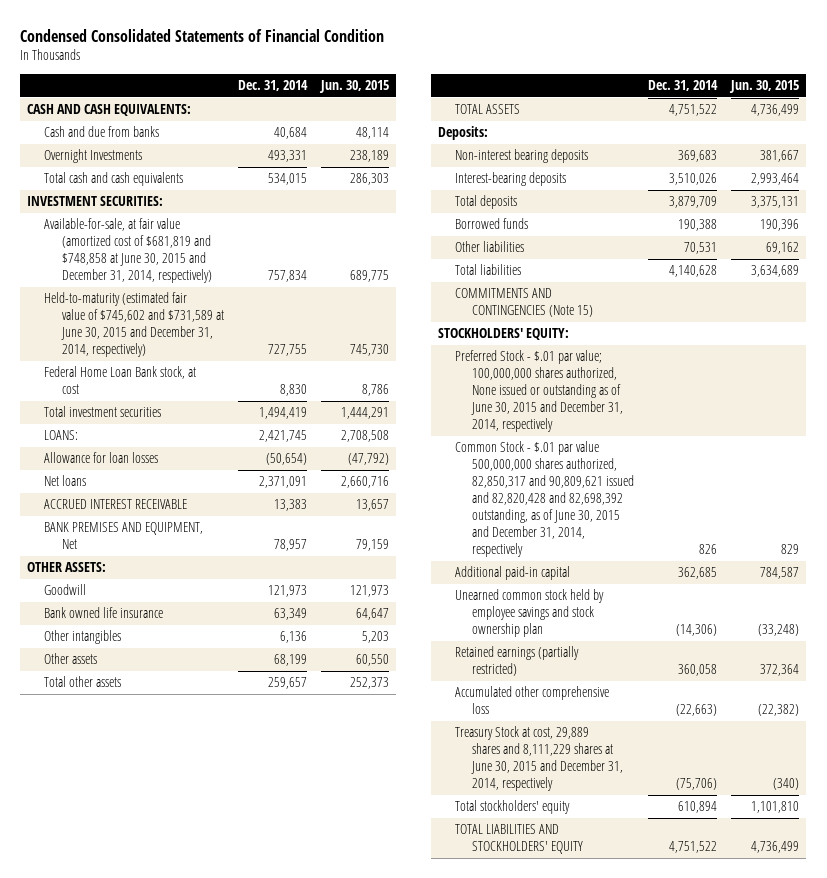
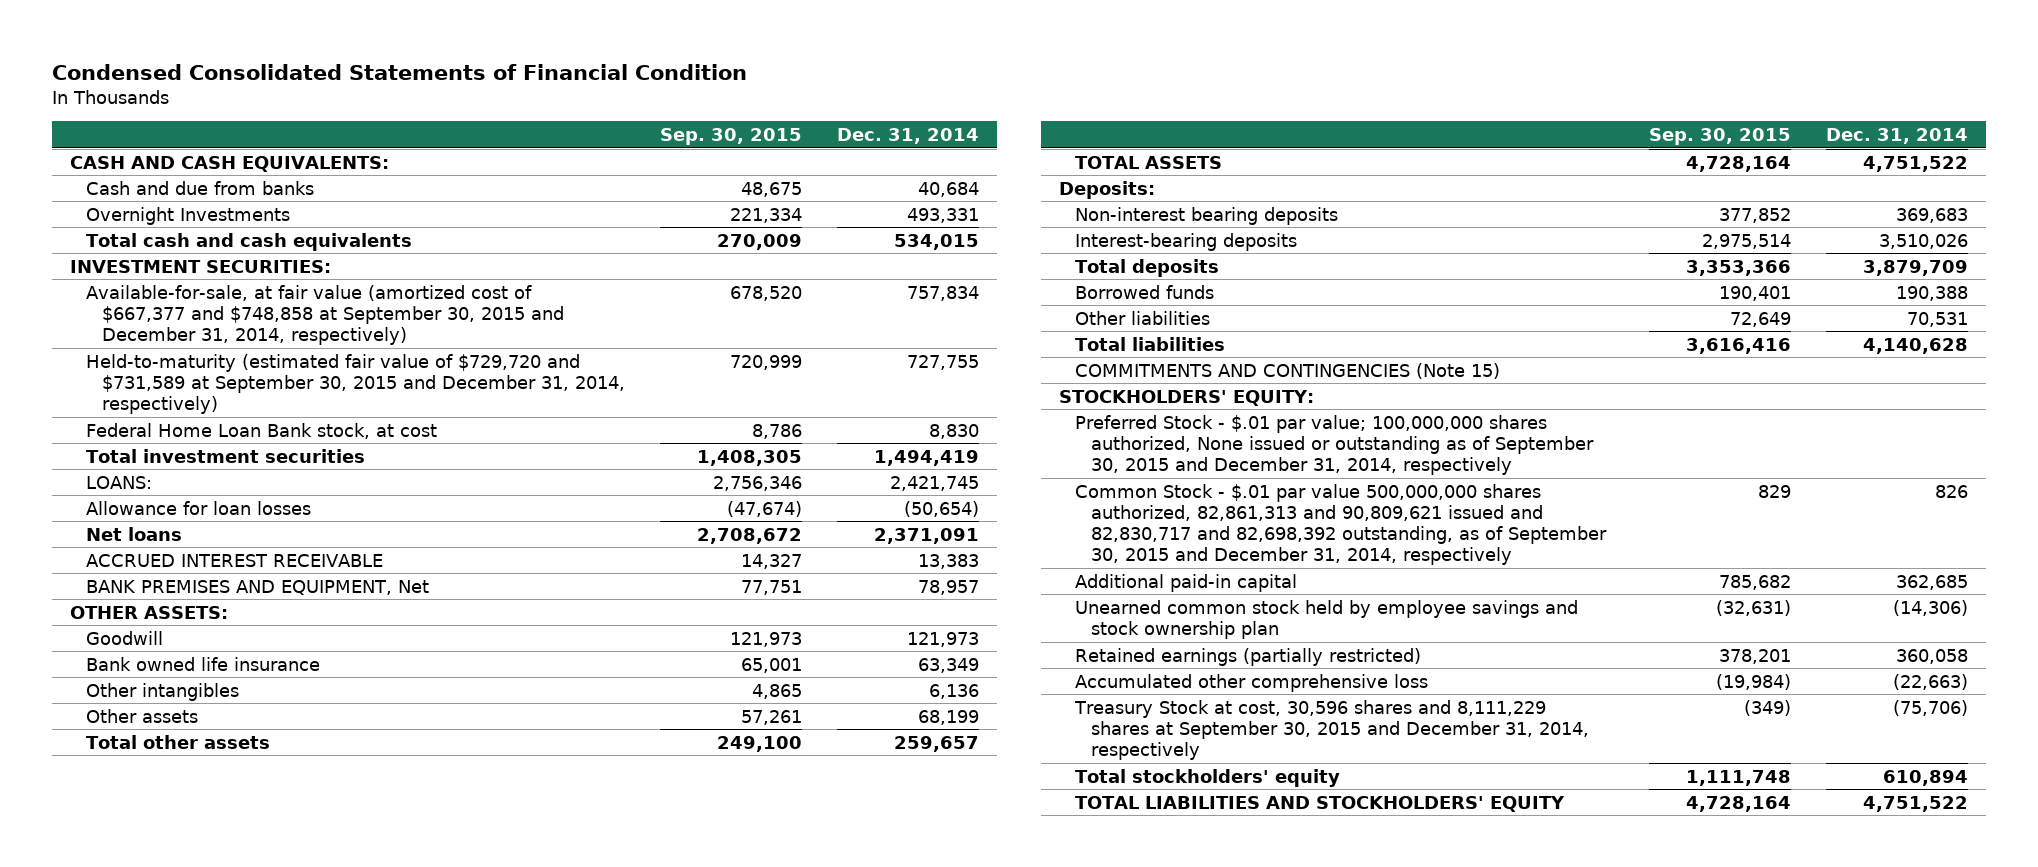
- | Dec. 31, 2014 | Jun. 30, 2015
+ | Sep. 30, 2015 | Dec. 31, 2014
- Available-for-sale, at fair value (amortized cost of $681,819 and $748,858 at June 30, 2015 and December 31, 2014, respectively) | 757,834 | 689,775
- Held-to-maturity (estimated fair value of $745,602 and $731,589 at June 30, 2015 and December 31, 2014, respectively) | 727,755 | 745,730
+ Available-for-sale, at fair value (amortized cost of $667,377 and $748,858 at September 30, 2015 and December 31, 2014, respectively) | 678,520 | 757,834
+ Held-to-maturity (estimated fair value of $729,720 and $731,589 at September 30, 2015 and December 31, 2014, respectively) | 720,999 | 727,755
- Preferred Stock - $.01 par value; 100,000,000 shares authorized, None issued or outstanding as of June 30, 2015 and December 31, 2014, respectively
- Common Stock - $.01 par value 500,000,000 shares authorized, 82,850,317 and 90,809,621 issued and 82,820,428 and 82,698,392 outstanding, as of June 30, 2015 and December 31, 2014, respectively | 826 | 829
+ Preferred Stock - $.01 par value; 100,000,000 shares authorized, None issued or outstanding as of September 30, 2015 and December 31, 2014, respectively
+ Common Stock - $.01 par value 500,000,000 shares authorized, 82,861,313 and 90,809,621 issued and 82,830,717 and 82,698,392 outstanding, as of September 30, 2015 and December 31, 2014, respectively | 829 | 826
- Treasury Stock at cost, 29,889 shares and 8,111,229 shares at June 30, 2015 and December 31, 2014, respectively | (75,706) | (340)
+ Treasury Stock at cost, 30,596 shares and 8,111,229 shares at September 30, 2015 and December 31, 2014, respectively | (349) | (75,706)

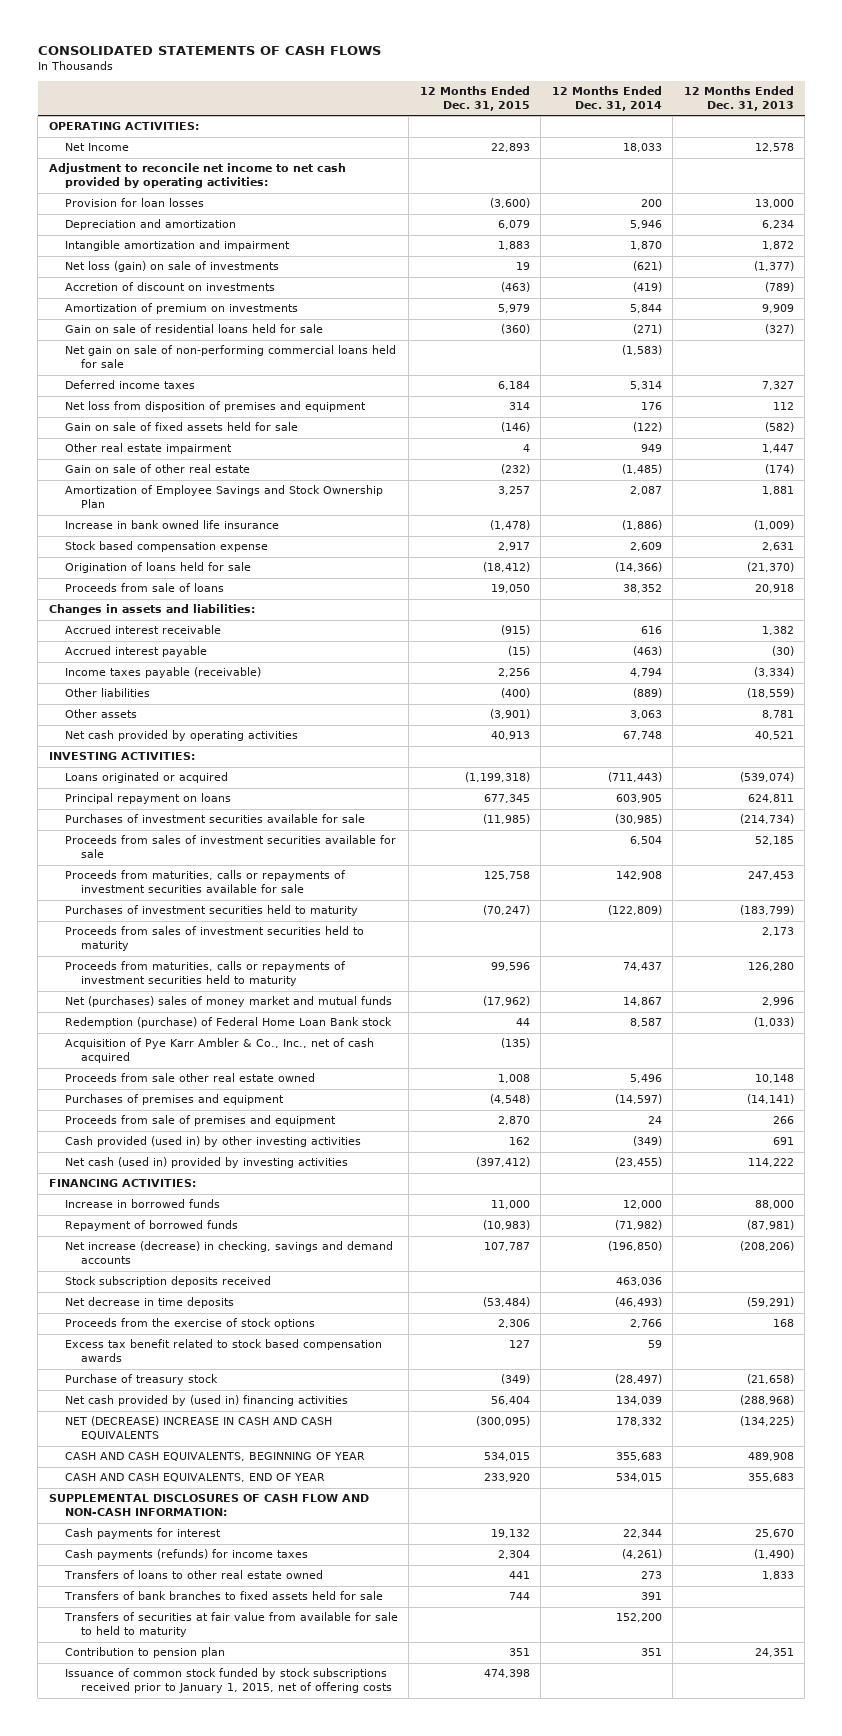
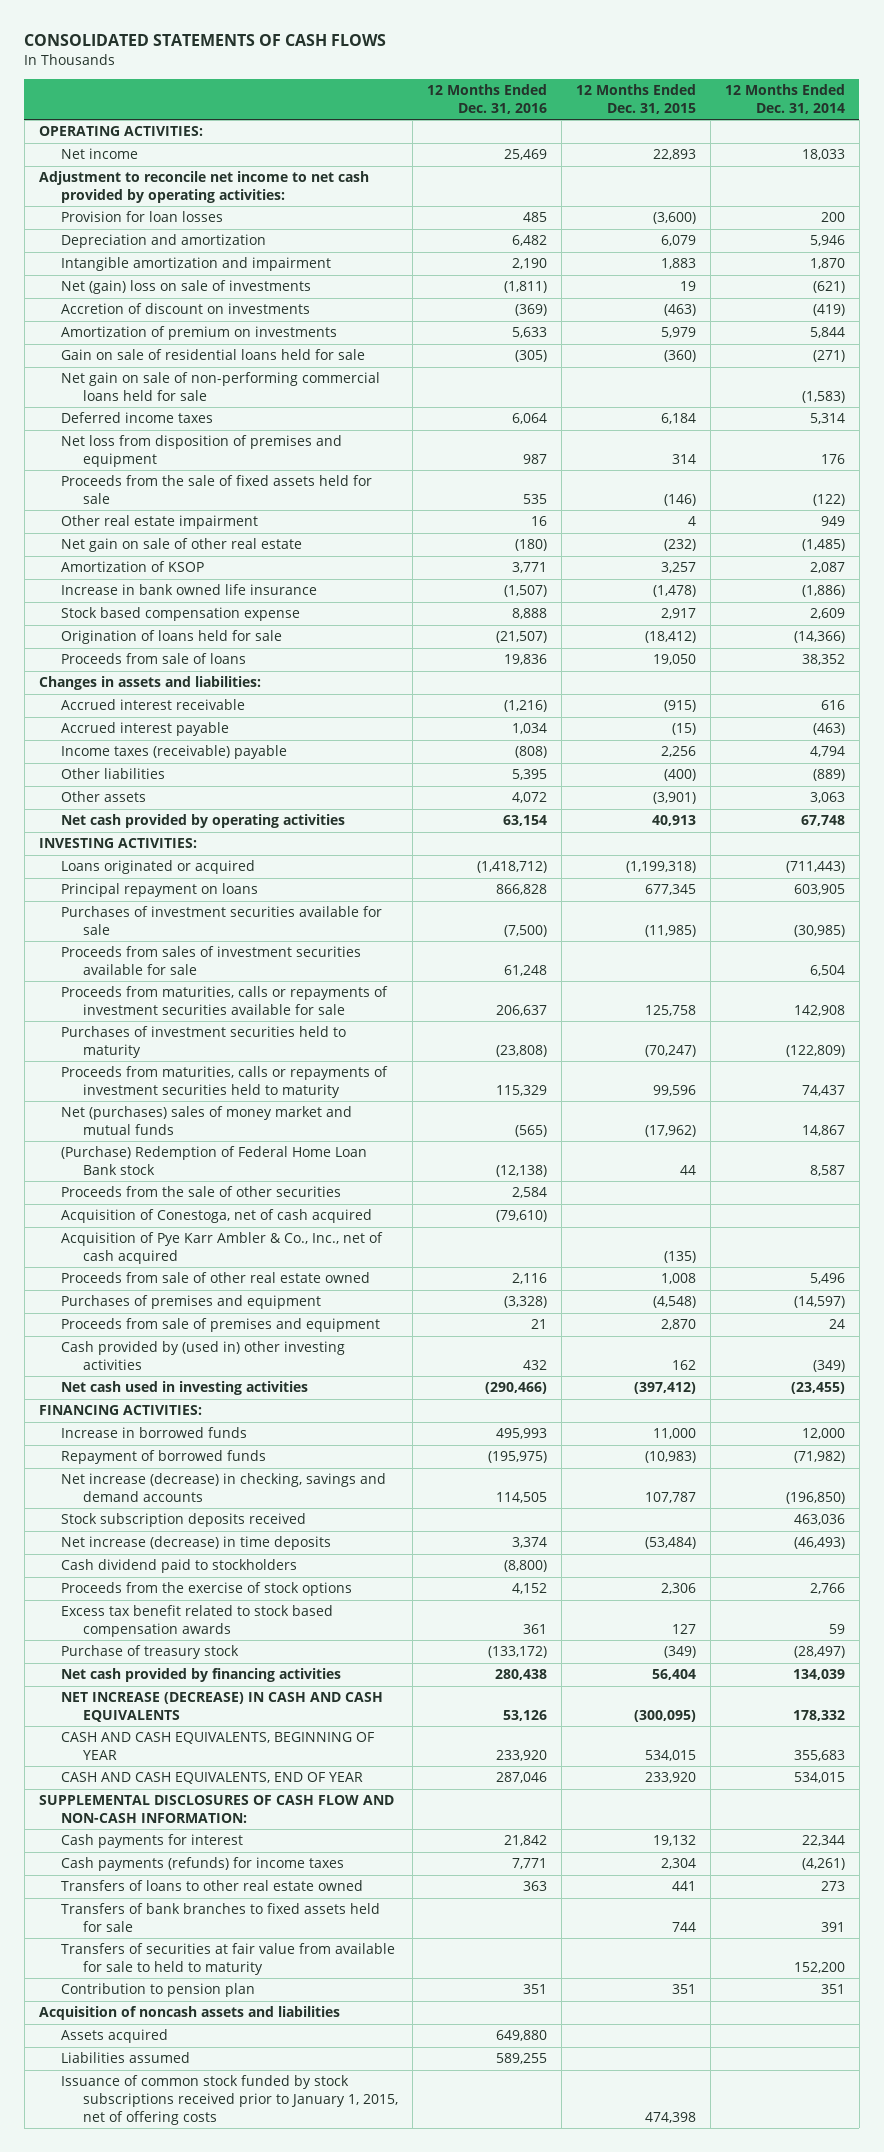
- | 12 Months Ended Dec. 31, 2015 | 12 Months Ended Dec. 31, 2014 | 12 Months Ended Dec. 31, 2013
+ | 12 Months Ended Dec. 31, 2016 | 12 Months Ended Dec. 31, 2015 | 12 Months Ended Dec. 31, 2014
- Net Income | 22,893 | 18,033 | 12,578
+ Net income | 25,469 | 22,893 | 18,033
- Net loss (gain) on sale of investments | 19 | (621) | (1,377)
+ Net (gain) loss on sale of investments | (1,811) | 19 | (621)
- Gain on sale of fixed assets held for sale | (146) | (122) | (582)
+ Proceeds from the sale of fixed assets held for sale | 535 | (146) | (122)
- Gain on sale of other real estate | (232) | (1,485) | (174)
- Amortization of Employee Savings and Stock Ownership Plan | 3,257 | 2,087 | 1,881
+ Net gain on sale of other real estate | (180) | (232) | (1,485)
+ Amortization of KSOP | 3,771 | 3,257 | 2,087
- Income taxes payable (receivable) | 2,256 | 4,794 | (3,334)
+ Income taxes (receivable) payable | (808) | 2,256 | 4,794
- Proceeds from sales of investment securities held to maturity | | | 2,173
- Redemption (purchase) of Federal Home Loan Bank stock | 44 | 8,587 | (1,033)
+ (Purchase) Redemption of Federal Home Loan Bank stock | (12,138) | 44 | 8,587
+ Proceeds from the sale of other securities | 2,584 | |
+ Acquisition of Conestoga, net of cash acquired | (79,610) | |
- Proceeds from sale other real estate owned | 1,008 | 5,496 | 10,148
+ Proceeds from sale of other real estate owned | 2,116 | 1,008 | 5,496
- Cash provided (used in) by other investing activities | 162 | (349) | 691
- Net cash (used in) provided by investing activities | (397,412) | (23,455) | 114,222
+ Cash provided by (used in) other investing activities | 432 | 162 | (349)
+ Net cash used in investing activities | (290,466) | (397,412) | (23,455)
- Net decrease in time deposits | (53,484) | (46,493) | (59,291)
+ Net increase (decrease) in time deposits | 3,374 | (53,484) | (46,493)
+ Cash dividend paid to stockholders | (8,800) | |
- Net cash provided by (used in) financing activities | 56,404 | 134,039 | (288,968)
- NET (DECREASE) INCREASE IN CASH AND CASH EQUIVALENTS | (300,095) | 178,332 | (134,225)
+ Net cash provided by financing activities | 280,438 | 56,404 | 134,039
+ NET INCREASE (DECREASE) IN CASH AND CASH EQUIVALENTS | 53,126 | (300,095) | 178,332
+ Acquisition of noncash assets and liabilities
+ Assets acquired | 649,880 | |
+ Liabilities assumed | 589,255 | |

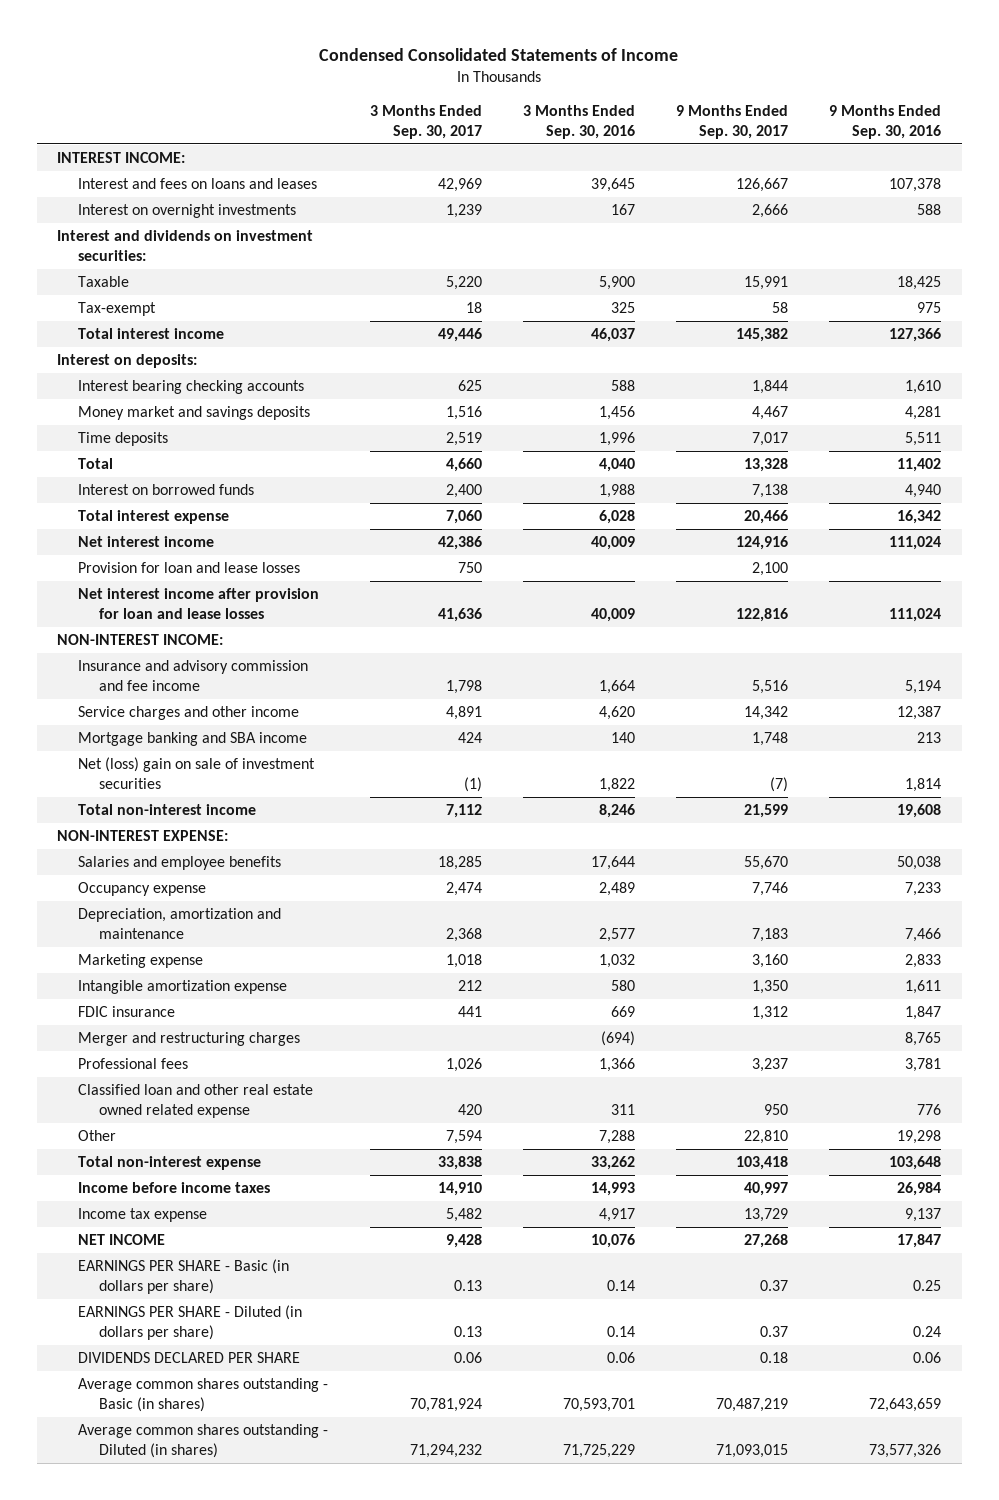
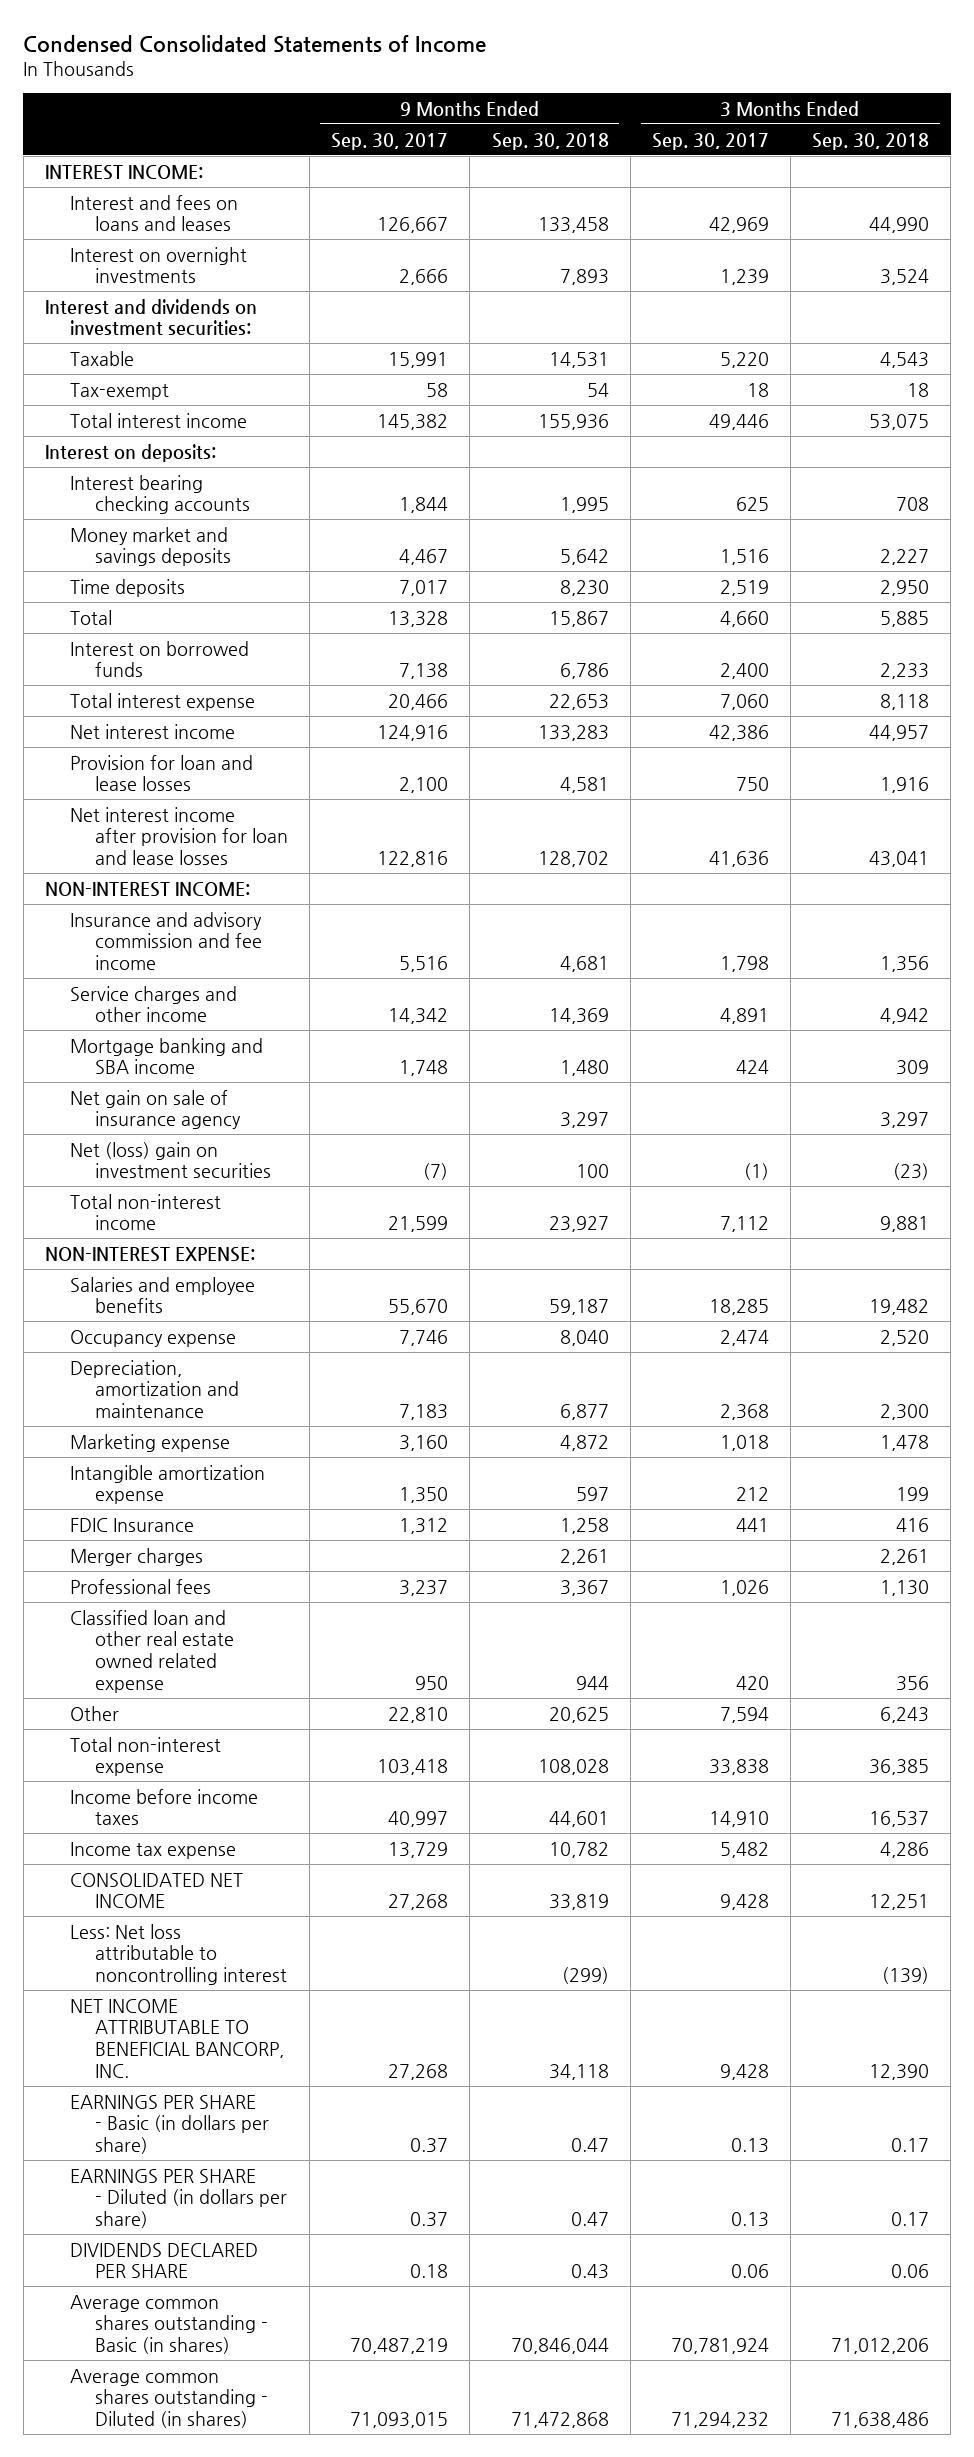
- | 3 Months Ended Sep. 30, 2017 | 3 Months Ended Sep. 30, 2016 | 9 Months Ended Sep. 30, 2017 | 9 Months Ended Sep. 30, 2016
+ | 9 Months Ended Sep. 30, 2017 | 9 Months Ended Sep. 30, 2018 | 3 Months Ended Sep. 30, 2017 | 3 Months Ended Sep. 30, 2018
- Net (loss) gain on sale of investment securities | (1) | 1,822 | (7) | 1,814
+ Net gain on sale of insurance agency | | 3,297 | | 3,297
+ Net (loss) gain on investment securities | (7) | 100 | (1) | (23)
- FDIC insurance | 441 | 669 | 1,312 | 1,847
- Merger and restructuring charges | | (694) | | 8,765
+ FDIC Insurance | 1,312 | 1,258 | 441 | 416
+ Merger charges | | 2,261 | | 2,261
- NET INCOME | 9,428 | 10,076 | 27,268 | 17,847
+ CONSOLIDATED NET INCOME | 27,268 | 33,819 | 9,428 | 12,251
+ Less: Net loss attributable to noncontrolling interest | | (299) | | (139)
+ NET INCOME ATTRIBUTABLE TO BENEFICIAL BANCORP, INC. | 27,268 | 34,118 | 9,428 | 12,390

